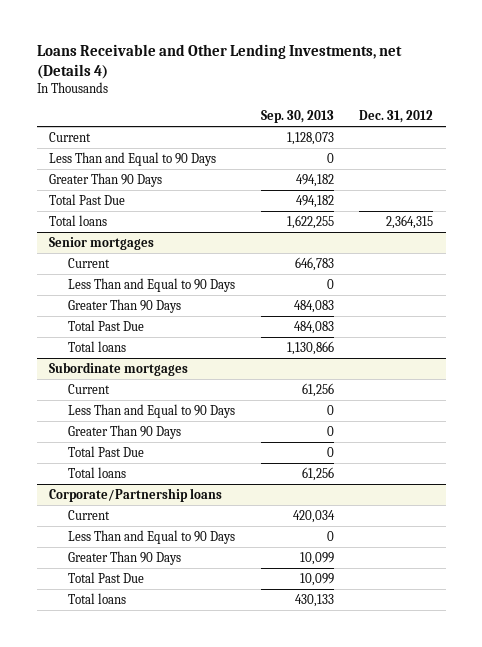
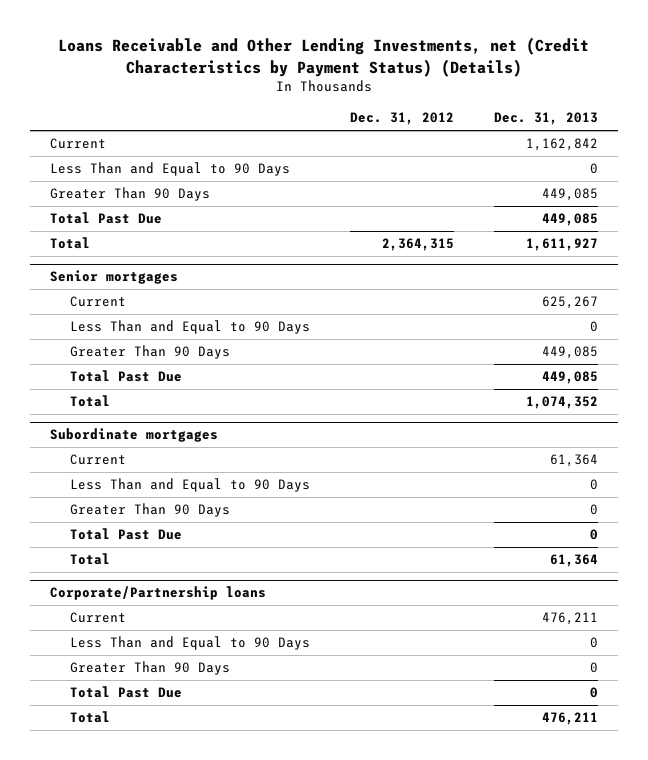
- Loans Receivable and Other Lending Investments, net (Details 4)
+ Loans Receivable and Other Lending Investments, net (Credit Characteristics by Payment Status) (Details)
- | Sep. 30, 2013 | Dec. 31, 2012
+ | Dec. 31, 2012 | Dec. 31, 2013
- Total loans | 1,622,255 | 2,364,315
+ Total | 2,364,315 | 1,611,927
@ Senior mortgages
- Total loans | 1,130,866 |
+ Total | | 1,074,352
@ Subordinate mortgages
- Total loans | 61,256 |
+ Total | | 61,364
@ Corporate/Partnership loans
- Total loans | 430,133 |
+ Total | | 476,211

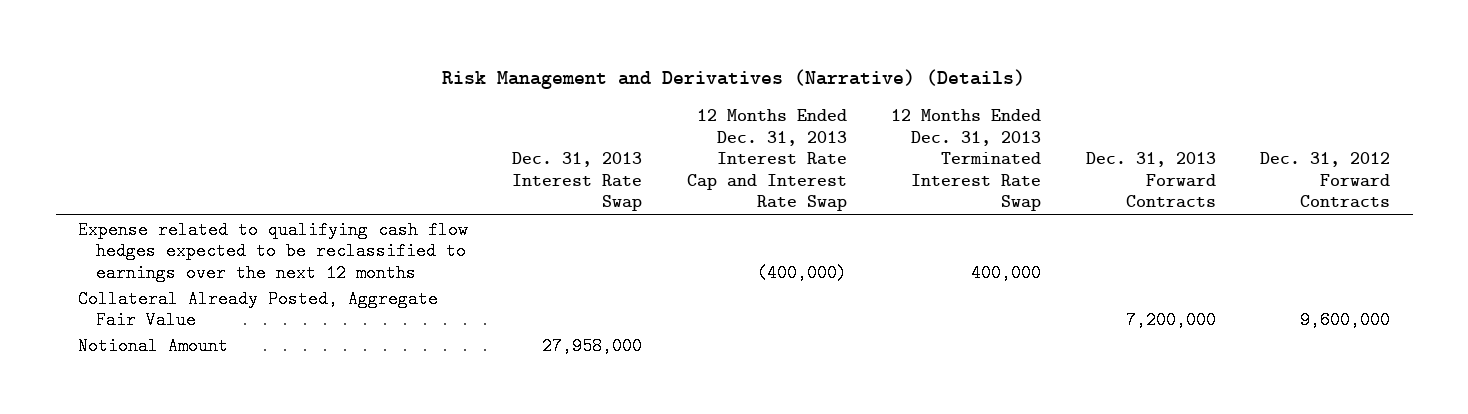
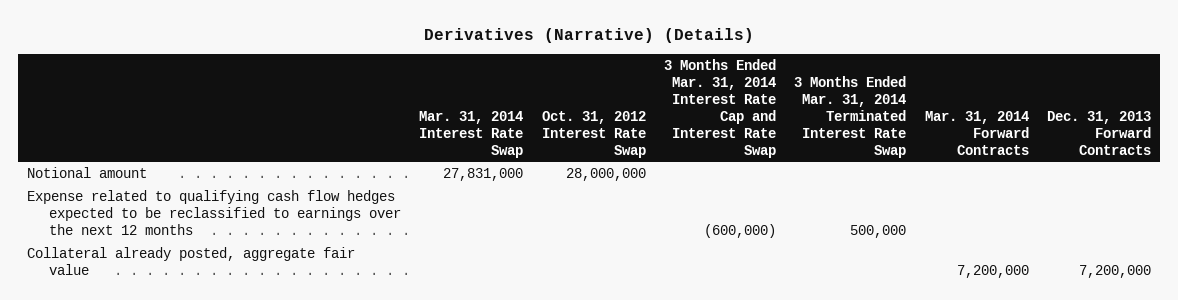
- Risk Management and Derivatives (Narrative) (Details)
+ Derivatives (Narrative) (Details)
- | Dec. 31, 2013 Interest Rate Swap | 12 Months Ended Dec. 31, 2013 Interest Rate Cap and Interest Rate Swap | 12 Months Ended Dec. 31, 2013 Terminated Interest Rate Swap | Dec. 31, 2013 Forward Contracts | Dec. 31, 2012 Forward Contracts
+ | Mar. 31, 2014 Interest Rate Swap | Oct. 31, 2012 Interest Rate Swap | 3 Months Ended Mar. 31, 2014 Interest Rate Cap and Interest Rate Swap | 3 Months Ended Mar. 31, 2014 Terminated Interest Rate Swap | Mar. 31, 2014 Forward Contracts | Dec. 31, 2013 Forward Contracts
+ Notional amount | 27,831,000 | 28,000,000 | | | |
- Collateral Already Posted, Aggregate Fair Value | | | | 7,200,000 | 9,600,000
- Notional Amount | 27,958,000 | | | |
+ Collateral already posted, aggregate fair value | | | | | 7,200,000 | 7,200,000

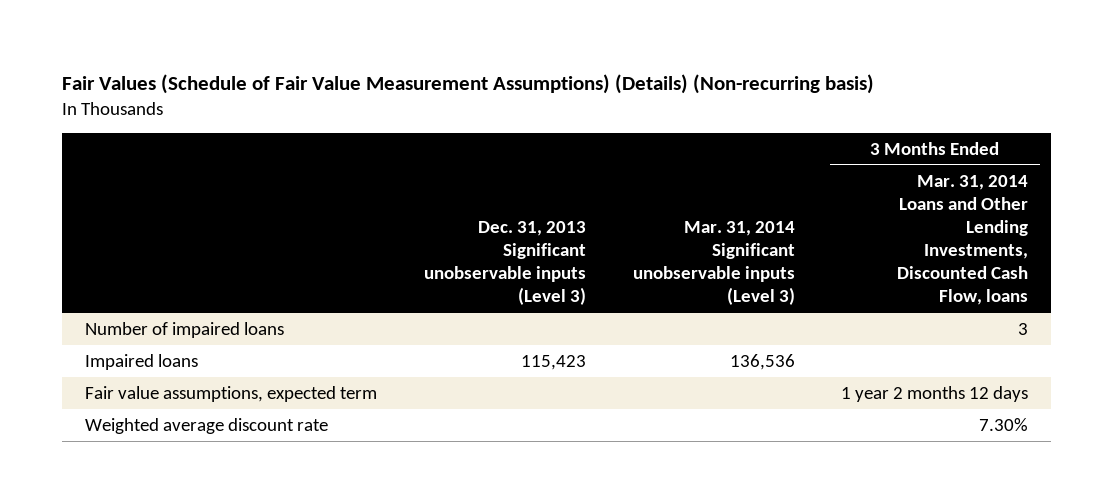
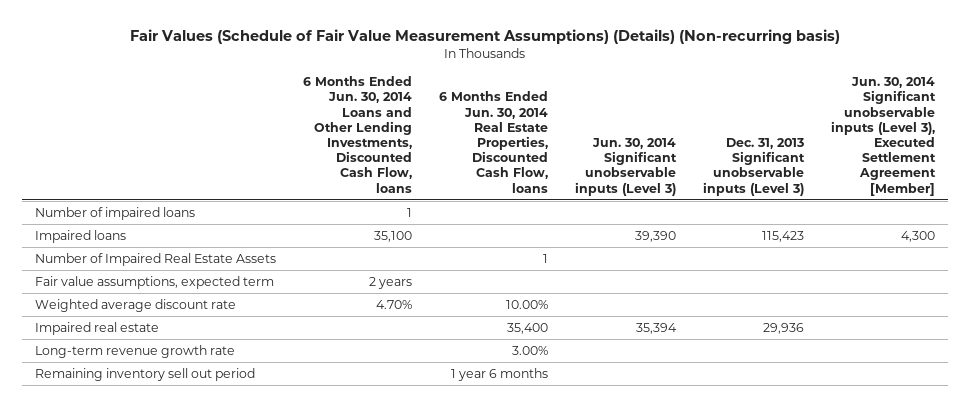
- | Dec. 31, 2013 Significant unobservable inputs (Level 3) | Mar. 31, 2014 Significant unobservable inputs (Level 3) | 3 Months Ended Mar. 31, 2014 Loans and Other Lending Investments, Discounted Cash Flow, loans
+ | 6 Months Ended Jun. 30, 2014 Loans and Other Lending Investments, Discounted Cash Flow, loans | 6 Months Ended Jun. 30, 2014 Real Estate Properties, Discounted Cash Flow, loans | Jun. 30, 2014 Significant unobservable inputs (Level 3) | Dec. 31, 2013 Significant unobservable inputs (Level 3) | Jun. 30, 2014 Significant unobservable inputs (Level 3), Executed Settlement Agreement [Member]
+ Number of Impaired Real Estate Assets | | 1 | | |
+ Impaired real estate | | 35,400 | 35,394 | 29,936 |
+ Long-term revenue growth rate | | 3.00% | | |
+ Remaining inventory sell out period | | 1 year 6 months | | |

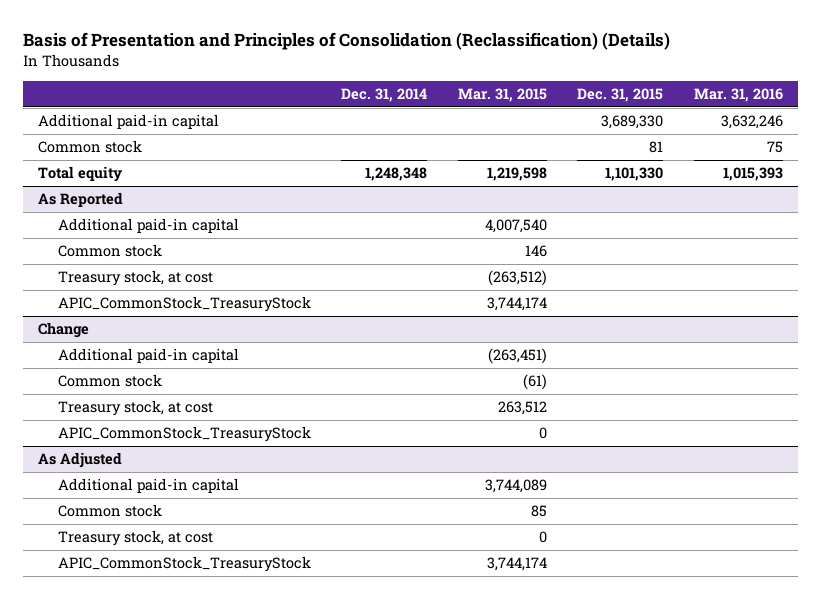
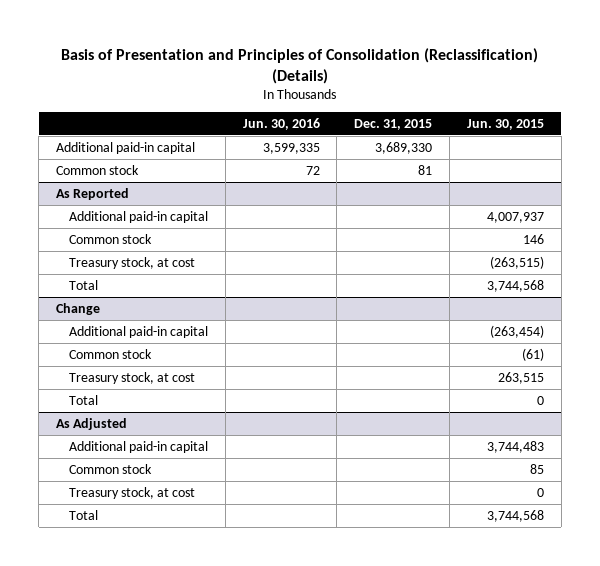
- | Dec. 31, 2014 | Mar. 31, 2015 | Dec. 31, 2015 | Mar. 31, 2016
+ | Jun. 30, 2016 | Dec. 31, 2015 | Jun. 30, 2015
- Total equity | 1,248,348 | 1,219,598 | 1,101,330 | 1,015,393
@ As Reported
- APIC_CommonStock_TreasuryStock | | 3,744,174 | |
+ Total | | | 3,744,568
@ Change
- APIC_CommonStock_TreasuryStock | | 0 | |
+ Total | | | 0
@ As Adjusted
- APIC_CommonStock_TreasuryStock | | 3,744,174 | |
+ Total | | | 3,744,568

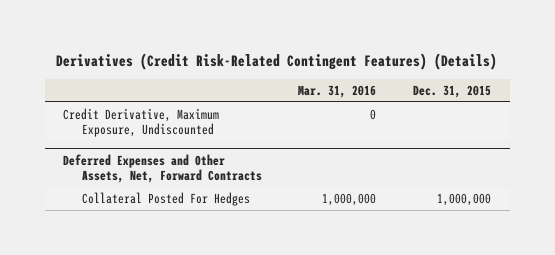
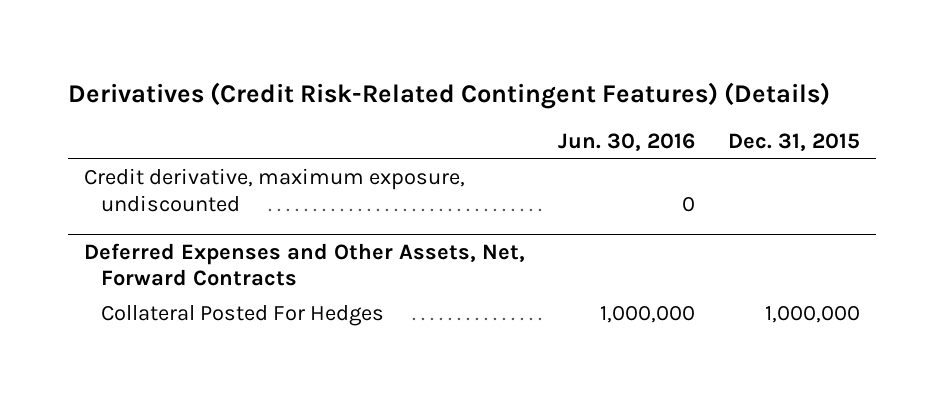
- | Mar. 31, 2016 | Dec. 31, 2015
+ | Jun. 30, 2016 | Dec. 31, 2015
- Credit Derivative, Maximum Exposure, Undiscounted | 0 |
+ Credit derivative, maximum exposure, undiscounted | 0 |

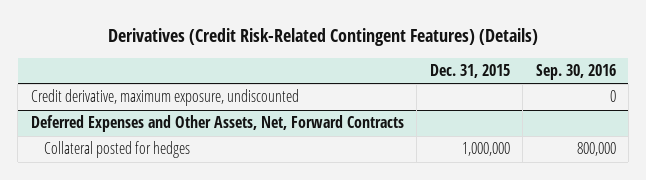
- | Jun. 30, 2016 | Dec. 31, 2015
+ | Dec. 31, 2015 | Sep. 30, 2016
@ Deferred Expenses and Other Assets, Net, Forward Contracts
- Collateral Posted For Hedges | 1,000,000 | 1,000,000
+ Collateral posted for hedges | 1,000,000 | 800,000

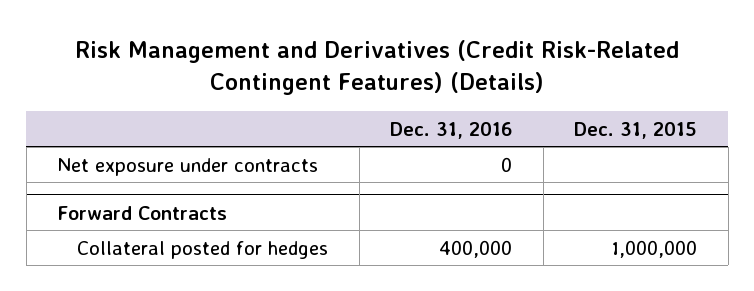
- Derivatives (Credit Risk-Related Contingent Features) (Details)
+ Risk Management and Derivatives (Credit Risk-Related Contingent Features) (Details)
- | Dec. 31, 2015 | Sep. 30, 2016
+ | Dec. 31, 2016 | Dec. 31, 2015
- Credit derivative, maximum exposure, undiscounted | | 0
- Deferred Expenses and Other Assets, Net, Forward Contracts
+ Net exposure under contracts | 0 |
+ Forward Contracts

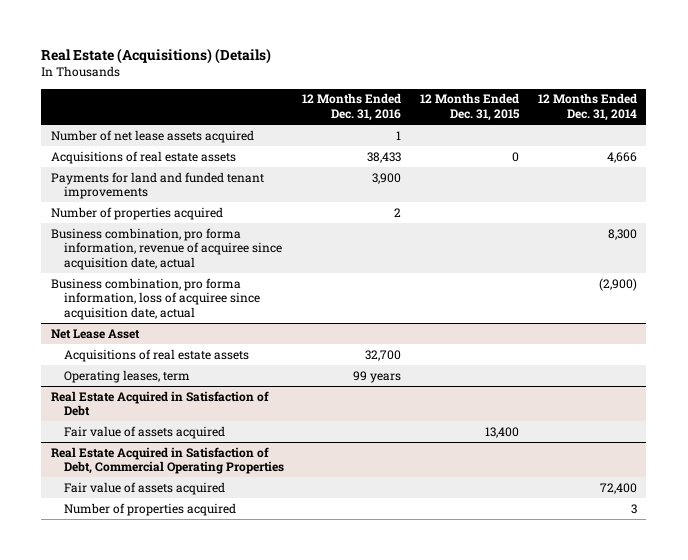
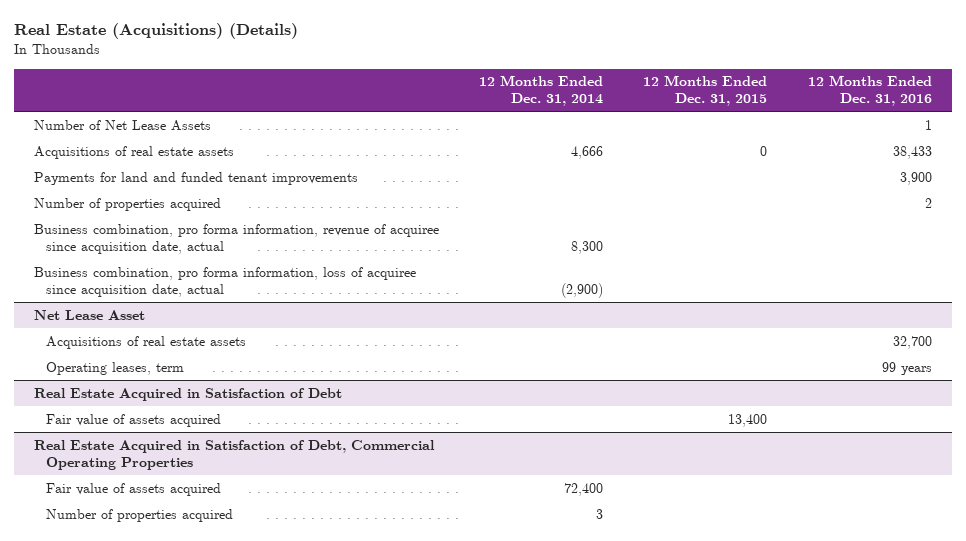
- | 12 Months Ended Dec. 31, 2016 | 12 Months Ended Dec. 31, 2015 | 12 Months Ended Dec. 31, 2014
+ | 12 Months Ended Dec. 31, 2014 | 12 Months Ended Dec. 31, 2015 | 12 Months Ended Dec. 31, 2016
- Number of net lease assets acquired | 1 | |
+ Number of Net Lease Assets | | | 1

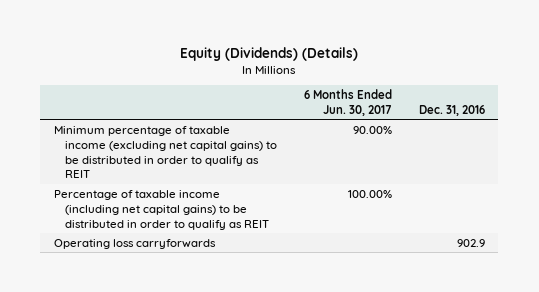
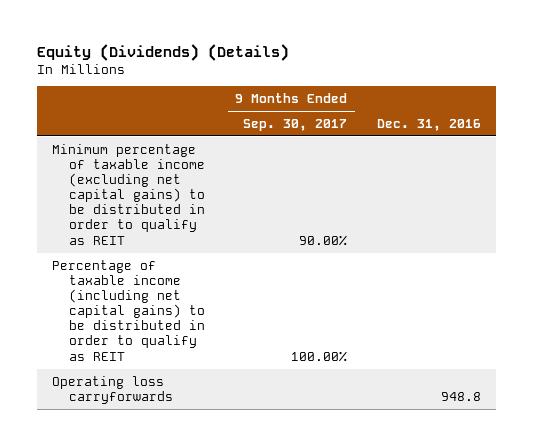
- | 6 Months Ended Jun. 30, 2017 | Dec. 31, 2016
+ | 9 Months Ended Sep. 30, 2017 | Dec. 31, 2016
- Operating loss carryforwards | | 902.9
+ Operating loss carryforwards | | 948.8

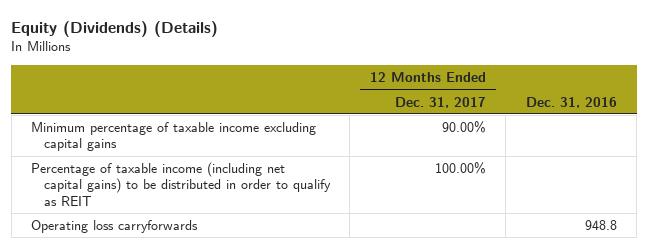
- | 9 Months Ended Sep. 30, 2017 | Dec. 31, 2016
+ | 12 Months Ended Dec. 31, 2017 | Dec. 31, 2016
- Minimum percentage of taxable income (excluding net capital gains) to be distributed in order to qualify as REIT | 90.00% |
+ Minimum percentage of taxable income excluding capital gains | 90.00% |

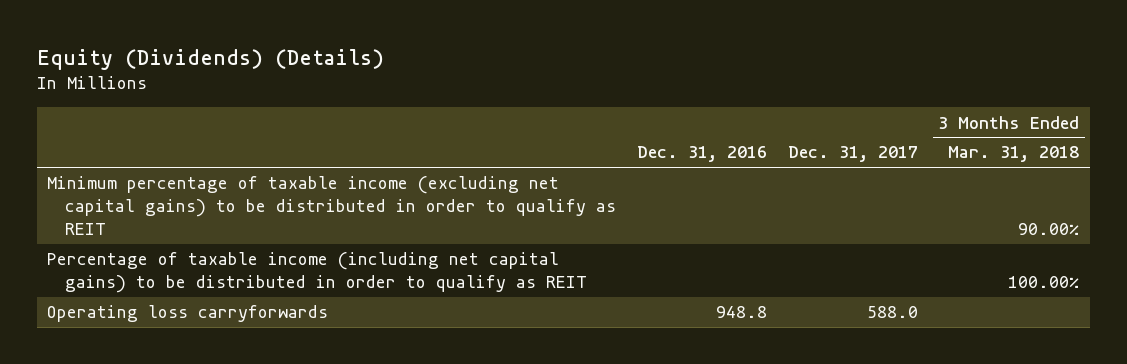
- | 12 Months Ended Dec. 31, 2017 | Dec. 31, 2016
+ | Dec. 31, 2016 | Dec. 31, 2017 | 3 Months Ended Mar. 31, 2018
- Minimum percentage of taxable income excluding capital gains | 90.00% |
+ Minimum percentage of taxable income (excluding net capital gains) to be distributed in order to qualify as REIT | | | 90.00%

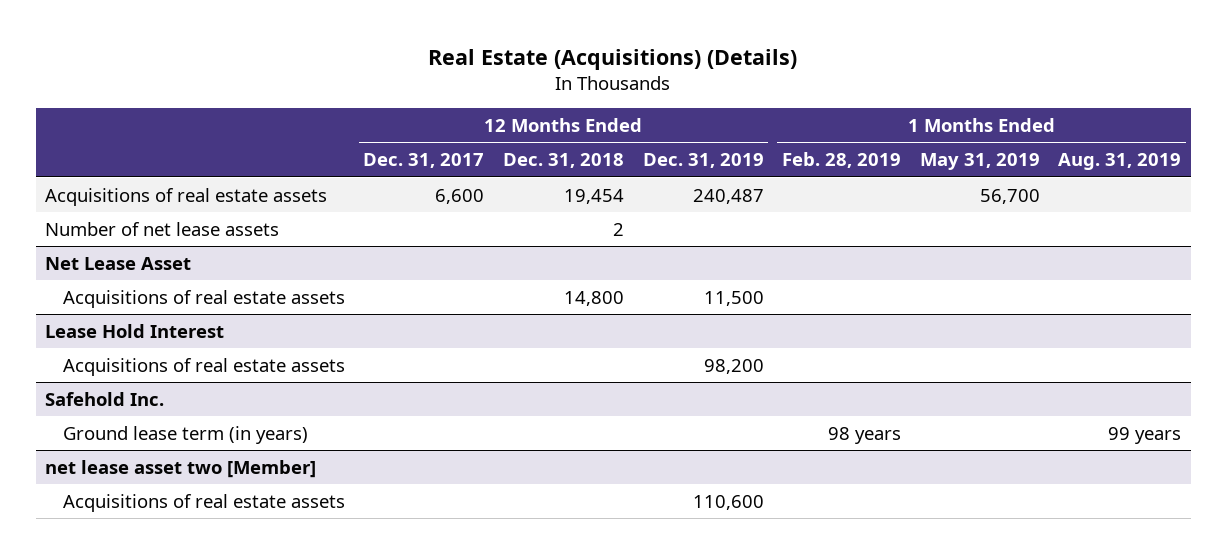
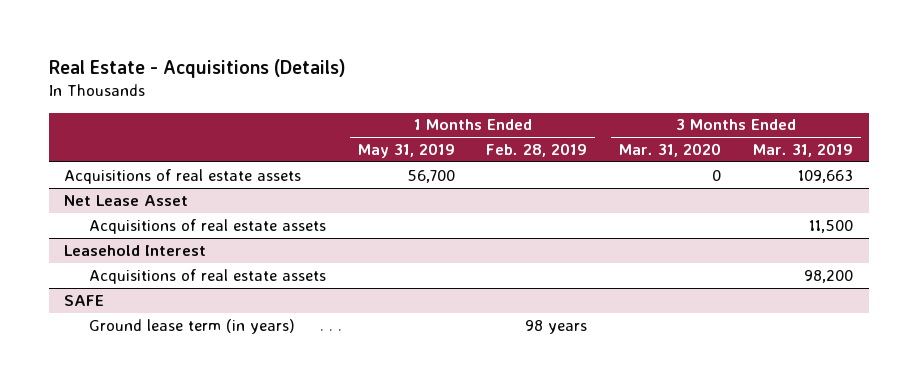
- Real Estate (Acquisitions) (Details)
+ Real Estate - Acquisitions (Details)
- | 12 Months Ended Dec. 31, 2017 | 12 Months Ended Dec. 31, 2018 | 12 Months Ended Dec. 31, 2019 | 1 Months Ended Feb. 28, 2019 | 1 Months Ended May 31, 2019 | 1 Months Ended Aug. 31, 2019
+ | 1 Months Ended May 31, 2019 | 1 Months Ended Feb. 28, 2019 | 3 Months Ended Mar. 31, 2020 | 3 Months Ended Mar. 31, 2019
- Number of net lease assets | | 2 | | | |
- Lease Hold Interest
+ Leasehold Interest
- Safehold Inc.
+ SAFE
- net lease asset two [Member]
- Acquisitions of real estate assets | | | 110,600 | | |

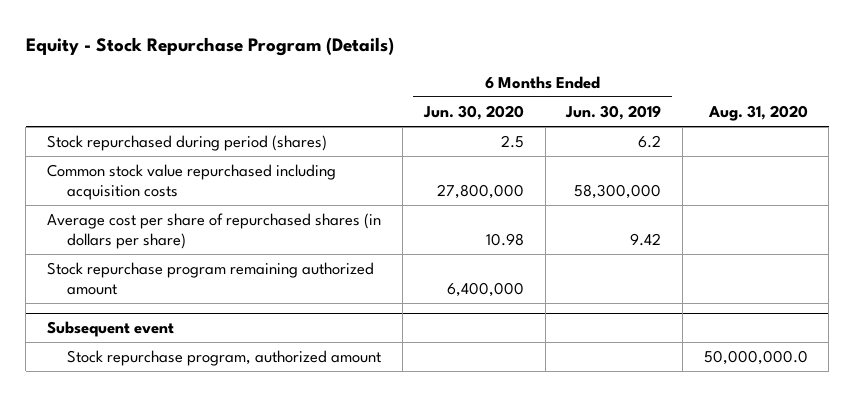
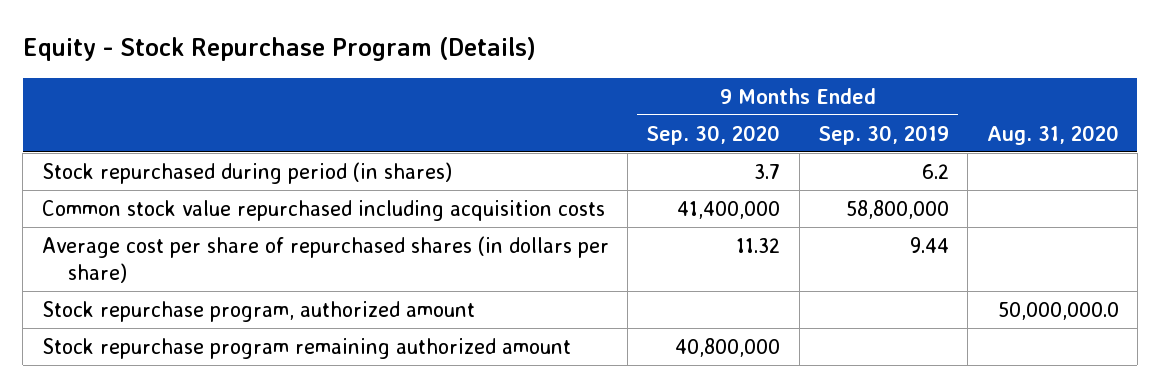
- | 6 Months Ended Jun. 30, 2020 | 6 Months Ended Jun. 30, 2019 | Aug. 31, 2020
+ | 9 Months Ended Sep. 30, 2020 | 9 Months Ended Sep. 30, 2019 | Aug. 31, 2020
- Stock repurchased during period (shares) | 2.5 | 6.2 |
+ Stock repurchased during period (in shares) | 3.7 | 6.2 |
+ Stock repurchase program, authorized amount | | | 50,000,000.0
- Subsequent event
- Stock repurchase program, authorized amount | | | 50,000,000.0

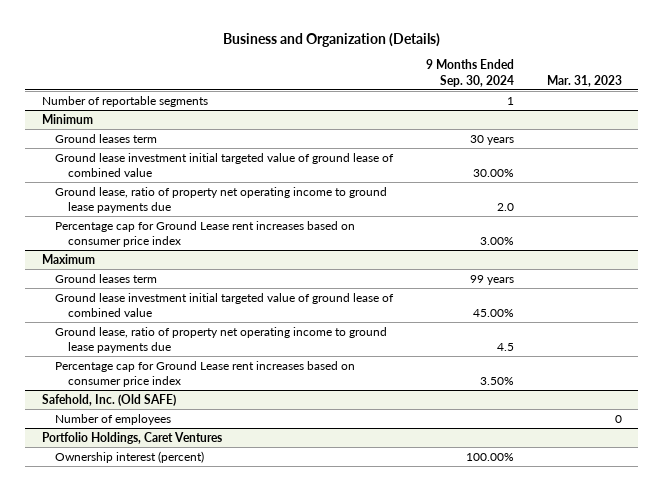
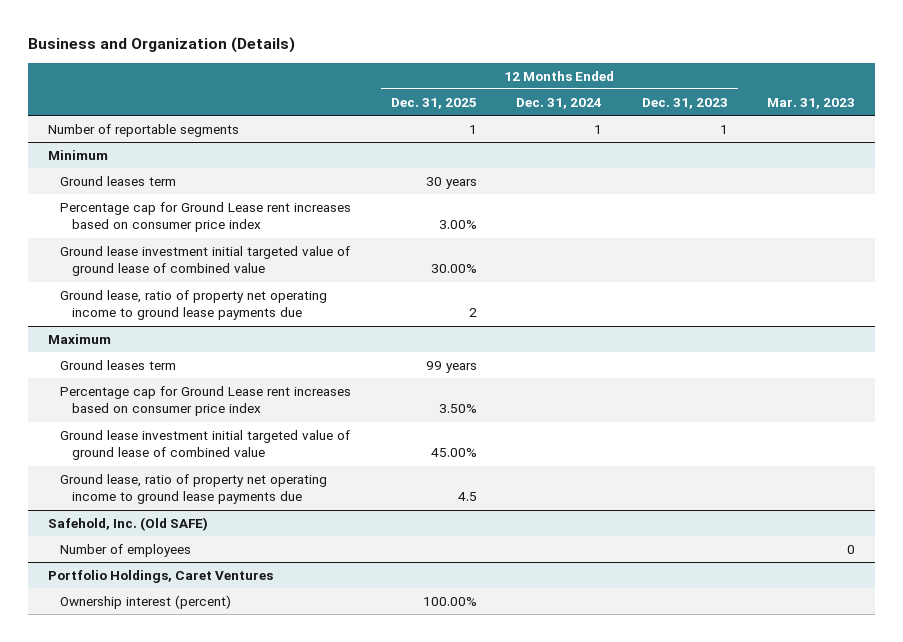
- | 9 Months Ended Sep. 30, 2024 | Mar. 31, 2023
+ | 12 Months Ended Dec. 31, 2025 | 12 Months Ended Dec. 31, 2024 | 12 Months Ended Dec. 31, 2023 | Mar. 31, 2023
@ Minimum
moved up: Percentage cap for Ground Lease rent increases based on consumer price index | 3.00% | | |
@ Maximum
moved up: Percentage cap for Ground Lease rent increases based on consumer price index | 3.50% | | |

